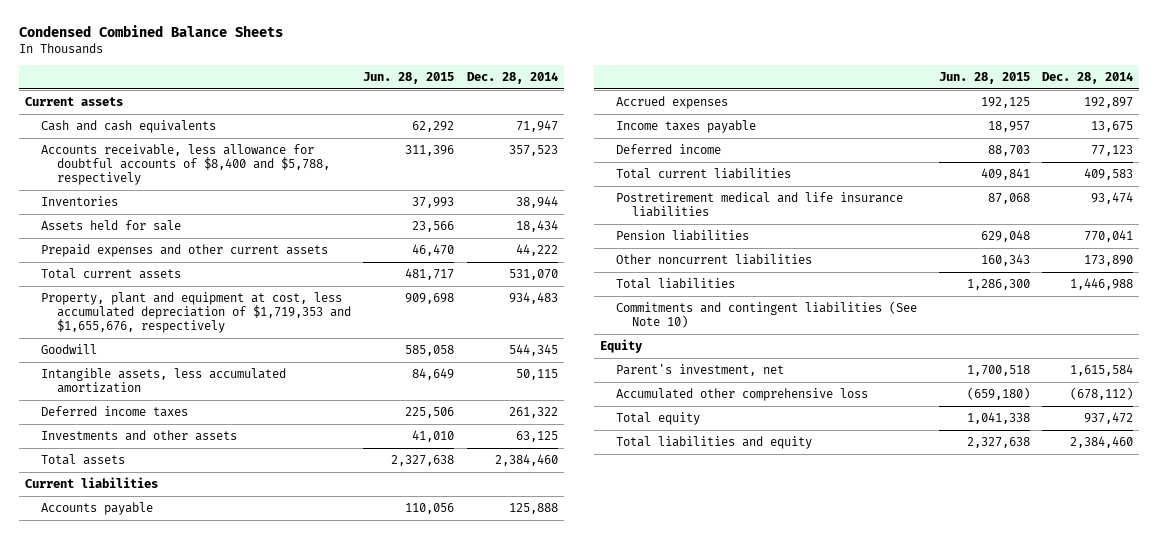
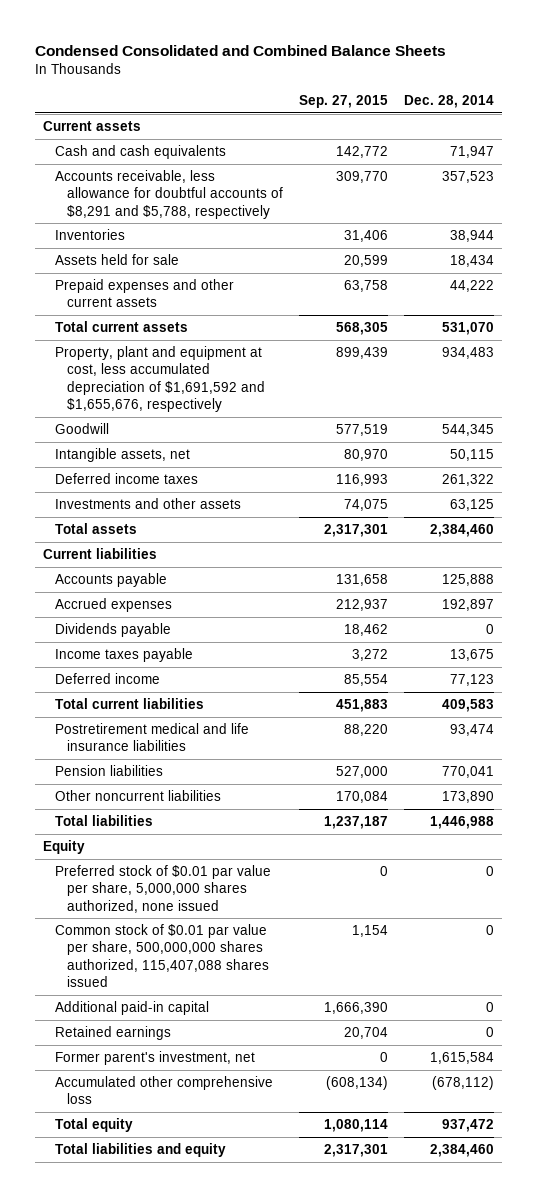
- Condensed Combined Balance Sheets
+ Condensed Consolidated and Combined Balance Sheets
- | Jun. 28, 2015 | Dec. 28, 2014
+ | Sep. 27, 2015 | Dec. 28, 2014
- Accounts receivable, less allowance for doubtful accounts of $8,400 and $5,788, respectively | 311,396 | 357,523
+ Accounts receivable, less allowance for doubtful accounts of $8,291 and $5,788, respectively | 309,770 | 357,523
- Property, plant and equipment at cost, less accumulated depreciation of $1,719,353 and $1,655,676, respectively | 909,698 | 934,483
+ Property, plant and equipment at cost, less accumulated depreciation of $1,691,592 and $1,655,676, respectively | 899,439 | 934,483
- Intangible assets, less accumulated amortization | 84,649 | 50,115
+ Intangible assets, net | 80,970 | 50,115
+ Dividends payable | 18,462 | 0
- Commitments and contingent liabilities (See Note 10)
- Parent's investment, net | 1,700,518 | 1,615,584
+ Preferred stock of $0.01 par value per share, 5,000,000 shares authorized, none issued | 0 | 0
+ Common stock of $0.01 par value per share, 500,000,000 shares authorized, 115,407,088 shares issued | 1,154 | 0
+ Additional paid-in capital | 1,666,390 | 0
+ Retained earnings | 20,704 | 0
+ Former parent's investment, net | 0 | 1,615,584

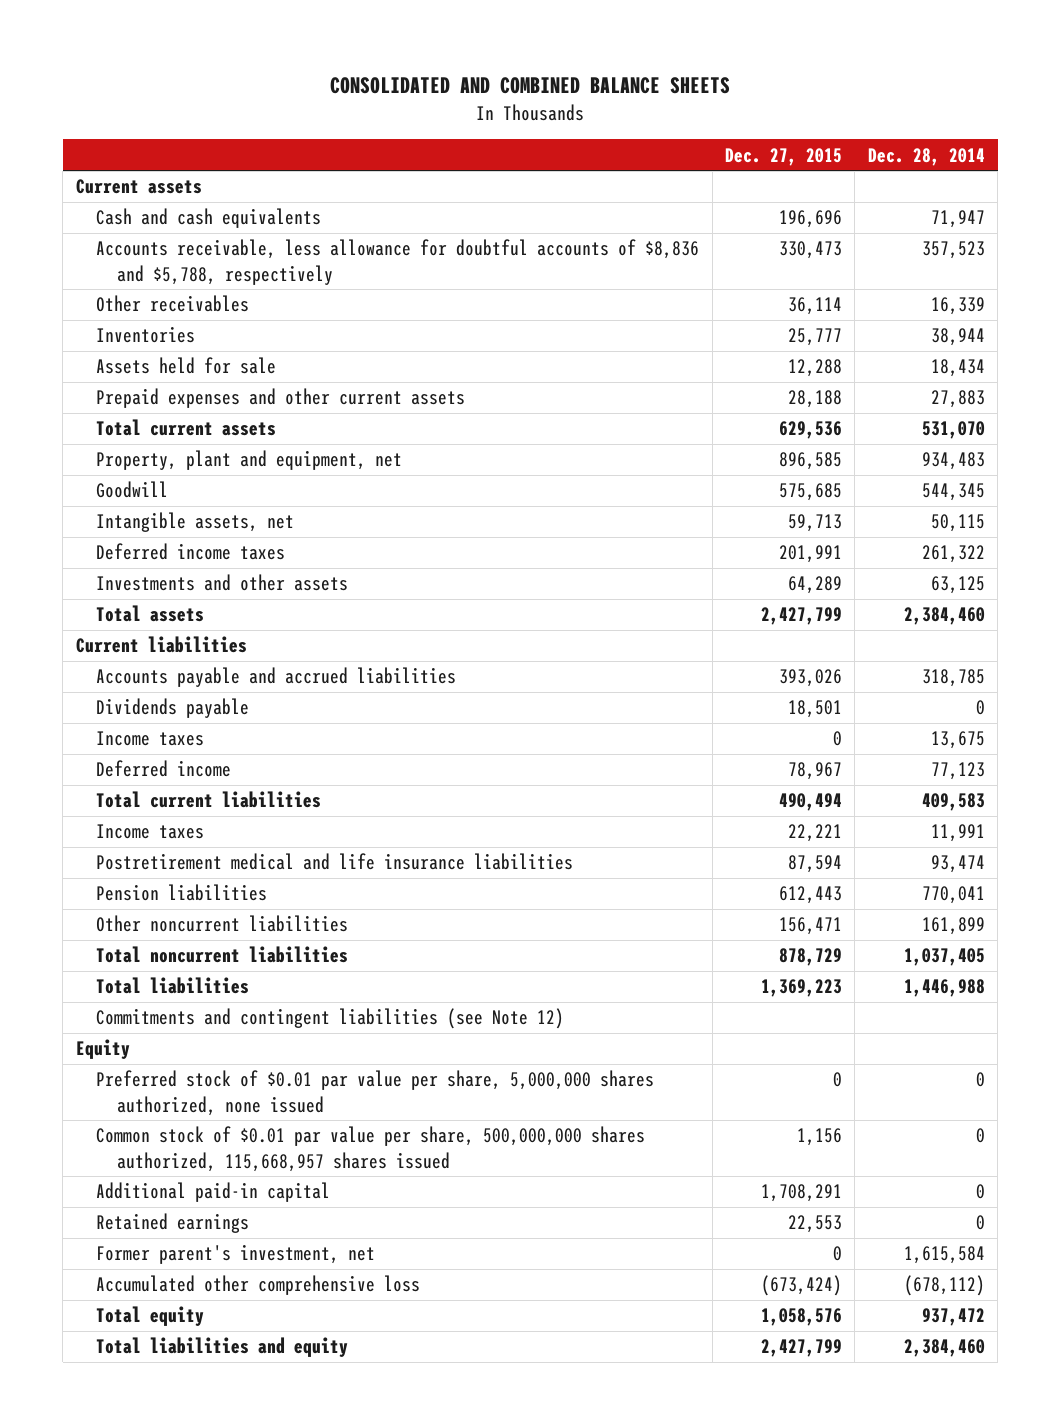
- Condensed Consolidated and Combined Balance Sheets
+ CONSOLIDATED AND COMBINED BALANCE SHEETS
- | Sep. 27, 2015 | Dec. 28, 2014
+ | Dec. 27, 2015 | Dec. 28, 2014
- Accounts receivable, less allowance for doubtful accounts of $8,291 and $5,788, respectively | 309,770 | 357,523
+ Accounts receivable, less allowance for doubtful accounts of $8,836 and $5,788, respectively | 330,473 | 357,523
+ Other receivables | 36,114 | 16,339
- Prepaid expenses and other current assets | 63,758 | 44,222
+ Prepaid expenses and other current assets | 28,188 | 27,883
- Property, plant and equipment at cost, less accumulated depreciation of $1,691,592 and $1,655,676, respectively | 899,439 | 934,483
+ Property, plant and equipment, net | 896,585 | 934,483
- Accounts payable | 131,658 | 125,888
- Accrued expenses | 212,937 | 192,897
+ Accounts payable and accrued liabilities | 393,026 | 318,785
- Income taxes payable | 3,272 | 13,675
+ Income taxes | 0 | 13,675
+ Income taxes | 22,221 | 11,991
- Other noncurrent liabilities | 170,084 | 173,890
+ Other noncurrent liabilities | 156,471 | 161,899
+ Total noncurrent liabilities | 878,729 | 1,037,405
+ Commitments and contingent liabilities (see Note 12)
- Common stock of $0.01 par value per share, 500,000,000 shares authorized, 115,407,088 shares issued | 1,154 | 0
+ Common stock of $0.01 par value per share, 500,000,000 shares authorized, 115,668,957 shares issued | 1,156 | 0

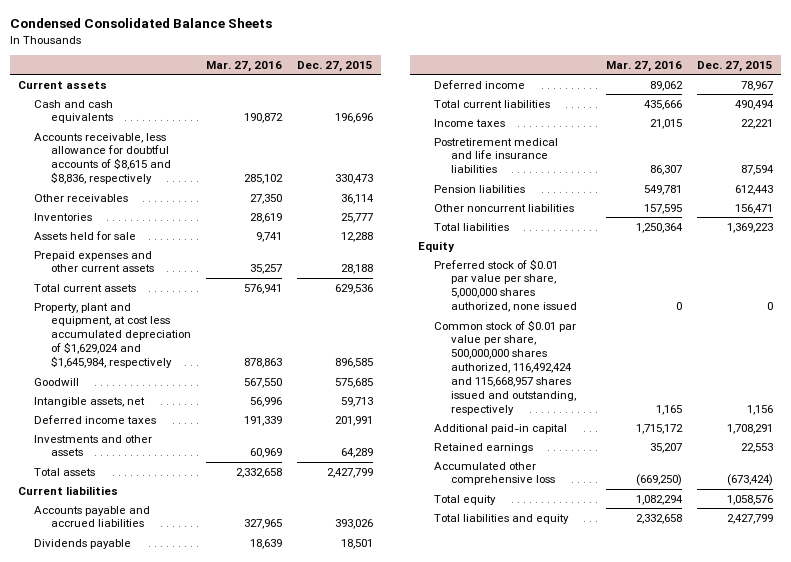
- CONSOLIDATED AND COMBINED BALANCE SHEETS
+ Condensed Consolidated Balance Sheets
- | Dec. 27, 2015 | Dec. 28, 2014
+ | Mar. 27, 2016 | Dec. 27, 2015
- Accounts receivable, less allowance for doubtful accounts of $8,836 and $5,788, respectively | 330,473 | 357,523
+ Accounts receivable, less allowance for doubtful accounts of $8,615 and $8,836, respectively | 285,102 | 330,473
- Property, plant and equipment, net | 896,585 | 934,483
+ Property, plant and equipment, at cost less accumulated depreciation of $1,629,024 and $1,645,984, respectively | 878,863 | 896,585
- Income taxes | 0 | 13,675
- Total noncurrent liabilities | 878,729 | 1,037,405
- Commitments and contingent liabilities (see Note 12)
- Common stock of $0.01 par value per share, 500,000,000 shares authorized, 115,668,957 shares issued | 1,156 | 0
+ Common stock of $0.01 par value per share, 500,000,000 shares authorized, 116,492,424 and 115,668,957 shares issued and outstanding, respectively | 1,165 | 1,156
- Former parent's investment, net | 0 | 1,615,584

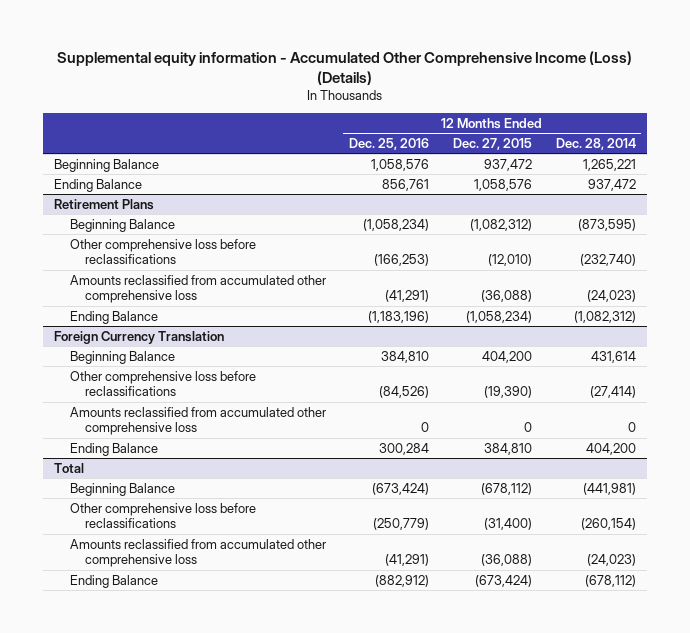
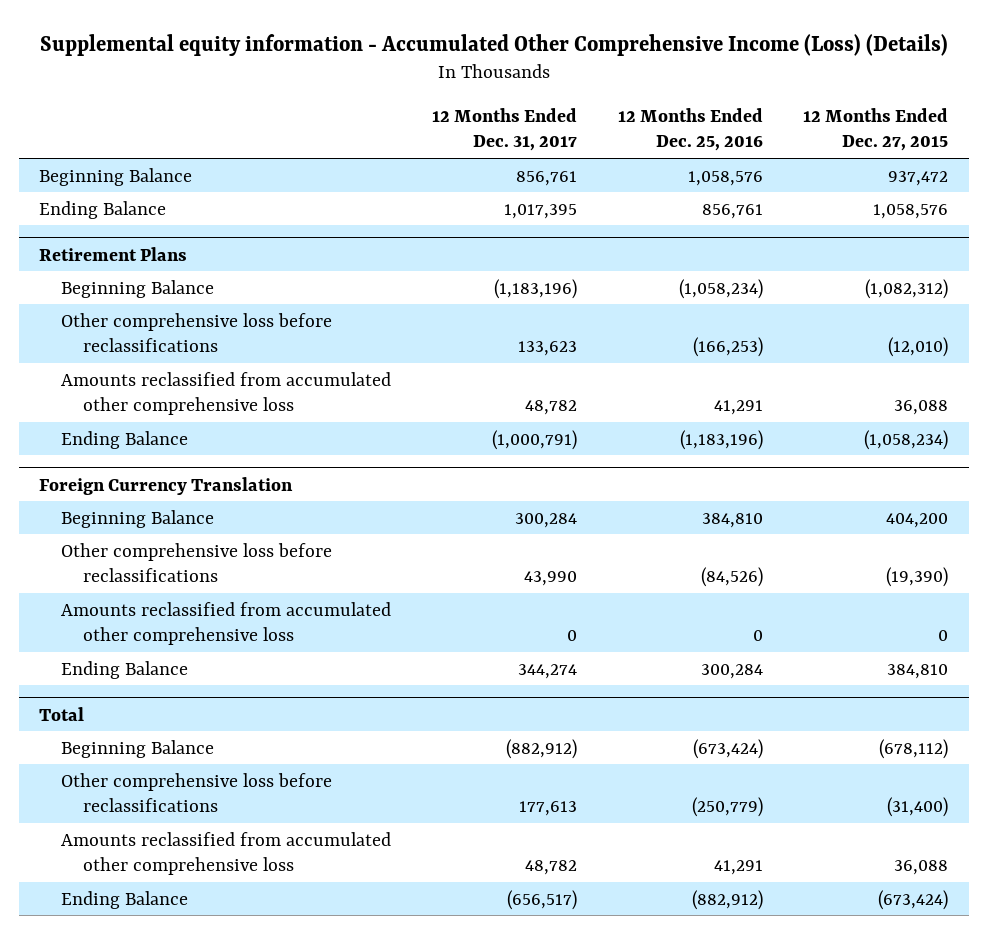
- | 12 Months Ended Dec. 25, 2016 | 12 Months Ended Dec. 27, 2015 | 12 Months Ended Dec. 28, 2014
+ | 12 Months Ended Dec. 31, 2017 | 12 Months Ended Dec. 25, 2016 | 12 Months Ended Dec. 27, 2015
@ Retirement Plans
- Amounts reclassified from accumulated other comprehensive loss | (41,291) | (36,088) | (24,023)
+ Amounts reclassified from accumulated other comprehensive loss | 48,782 | 41,291 | 36,088
@ Total
- Amounts reclassified from accumulated other comprehensive loss | (41,291) | (36,088) | (24,023)
+ Amounts reclassified from accumulated other comprehensive loss | 48,782 | 41,291 | 36,088

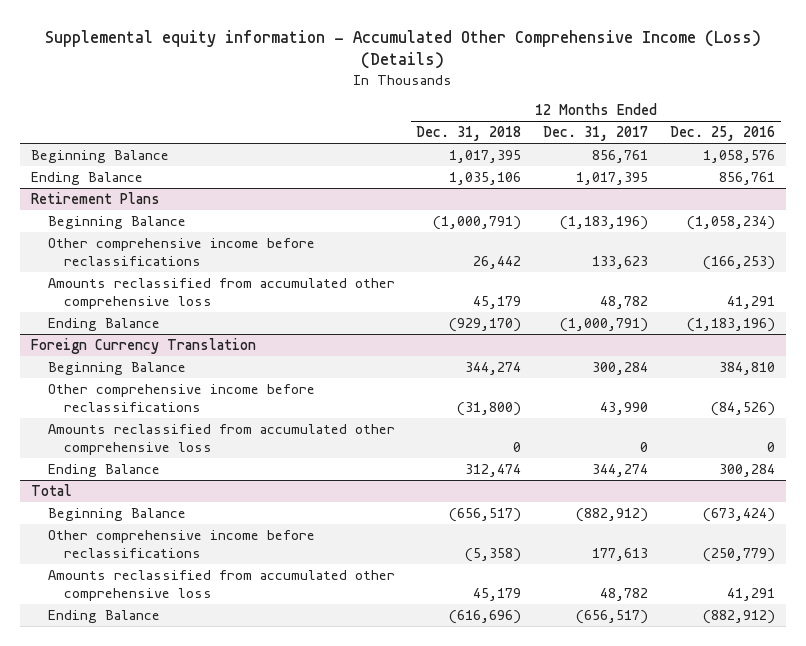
- | 12 Months Ended Dec. 31, 2017 | 12 Months Ended Dec. 25, 2016 | 12 Months Ended Dec. 27, 2015
+ | 12 Months Ended Dec. 31, 2018 | 12 Months Ended Dec. 31, 2017 | 12 Months Ended Dec. 25, 2016
@ Retirement Plans
- Other comprehensive loss before reclassifications | 133,623 | (166,253) | (12,010)
+ Other comprehensive income before reclassifications | 26,442 | 133,623 | (166,253)
@ Foreign Currency Translation
- Other comprehensive loss before reclassifications | 43,990 | (84,526) | (19,390)
+ Other comprehensive income before reclassifications | (31,800) | 43,990 | (84,526)
@ Total
- Other comprehensive loss before reclassifications | 177,613 | (250,779) | (31,400)
+ Other comprehensive income before reclassifications | (5,358) | 177,613 | (250,779)

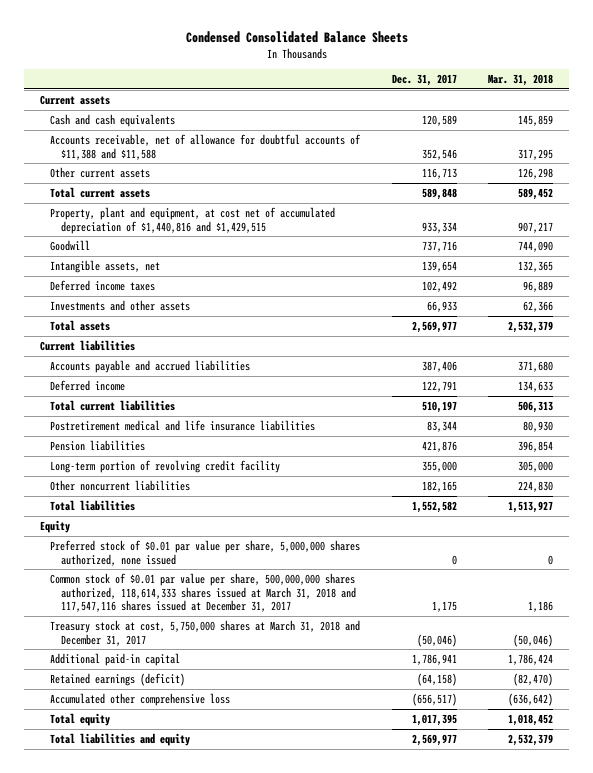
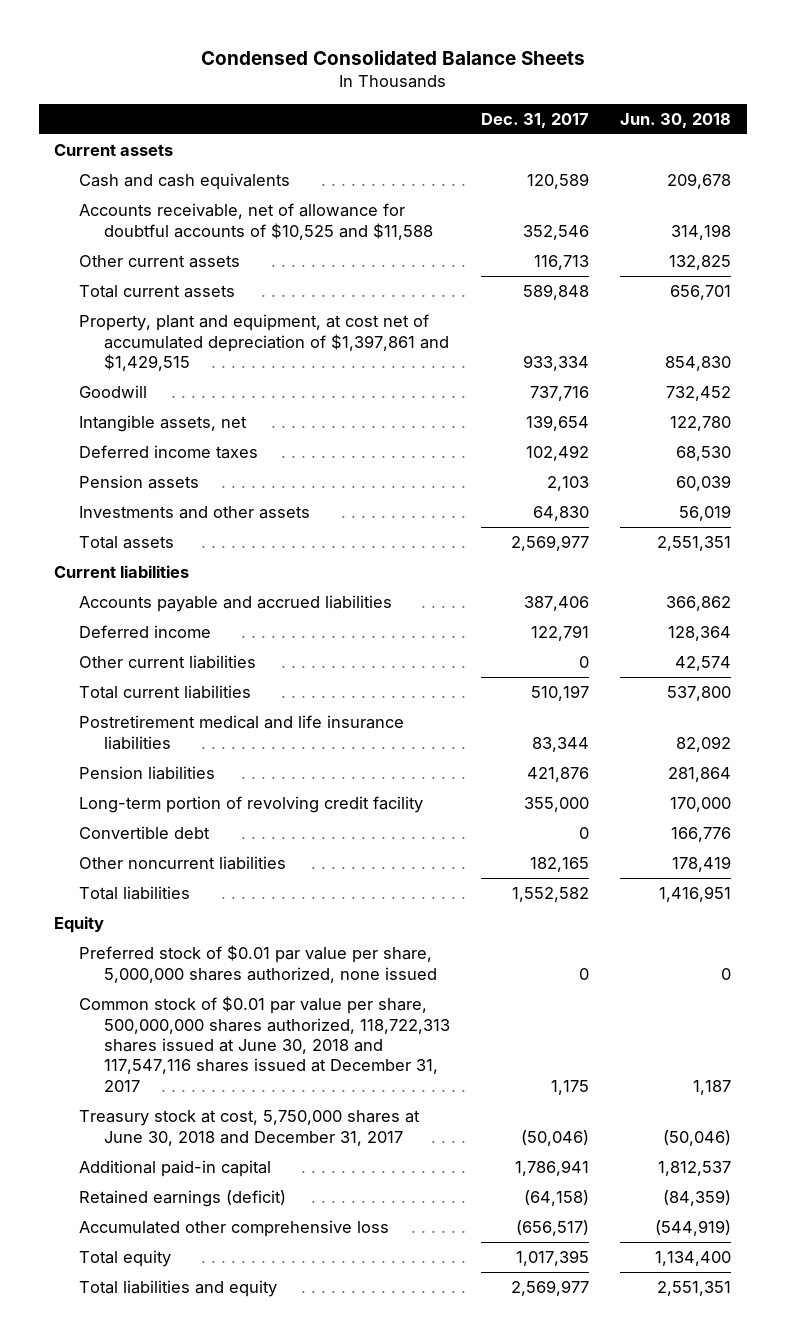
- | Dec. 31, 2017 | Mar. 31, 2018
+ | Dec. 31, 2017 | Jun. 30, 2018
- Accounts receivable, net of allowance for doubtful accounts of $11,388 and $11,588 | 352,546 | 317,295
+ Accounts receivable, net of allowance for doubtful accounts of $10,525 and $11,588 | 352,546 | 314,198
- Property, plant and equipment, at cost net of accumulated depreciation of $1,440,816 and $1,429,515 | 933,334 | 907,217
+ Property, plant and equipment, at cost net of accumulated depreciation of $1,397,861 and $1,429,515 | 933,334 | 854,830
- Investments and other assets | 66,933 | 62,366
+ Pension assets | 2,103 | 60,039
+ Investments and other assets | 64,830 | 56,019
+ Other current liabilities | 0 | 42,574
+ Convertible debt | 0 | 166,776
- Common stock of $0.01 par value per share, 500,000,000 shares authorized, 118,614,333 shares issued at March 31, 2018 and 117,547,116 shares issued at December 31, 2017 | 1,175 | 1,186
- Treasury stock at cost, 5,750,000 shares at March 31, 2018 and December 31, 2017 | (50,046) | (50,046)
+ Common stock of $0.01 par value per share, 500,000,000 shares authorized, 118,722,313 shares issued at June 30, 2018 and 117,547,116 shares issued at December 31, 2017 | 1,175 | 1,187
+ Treasury stock at cost, 5,750,000 shares at June 30, 2018 and December 31, 2017 | (50,046) | (50,046)

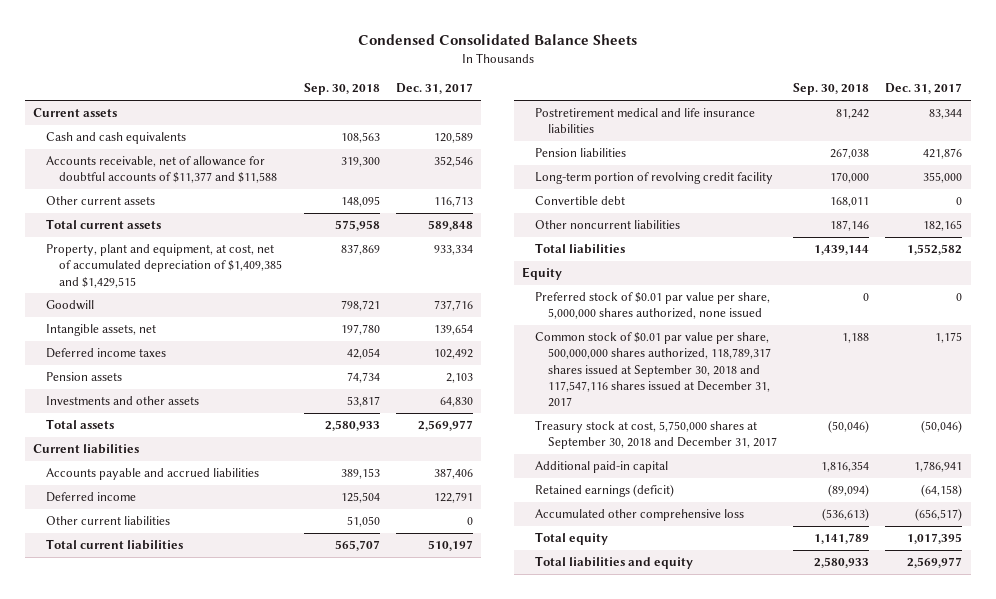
- | Dec. 31, 2017 | Jun. 30, 2018
+ | Sep. 30, 2018 | Dec. 31, 2017
- Accounts receivable, net of allowance for doubtful accounts of $10,525 and $11,588 | 352,546 | 314,198
+ Accounts receivable, net of allowance for doubtful accounts of $11,377 and $11,588 | 319,300 | 352,546
- Property, plant and equipment, at cost net of accumulated depreciation of $1,397,861 and $1,429,515 | 933,334 | 854,830
+ Property, plant and equipment, at cost, net of accumulated depreciation of $1,409,385 and $1,429,515 | 837,869 | 933,334
- Common stock of $0.01 par value per share, 500,000,000 shares authorized, 118,722,313 shares issued at June 30, 2018 and 117,547,116 shares issued at December 31, 2017 | 1,175 | 1,187
- Treasury stock at cost, 5,750,000 shares at June 30, 2018 and December 31, 2017 | (50,046) | (50,046)
+ Common stock of $0.01 par value per share, 500,000,000 shares authorized, 118,789,317 shares issued at September 30, 2018 and 117,547,116 shares issued at December 31, 2017 | 1,188 | 1,175
+ Treasury stock at cost, 5,750,000 shares at September 30, 2018 and December 31, 2017 | (50,046) | (50,046)

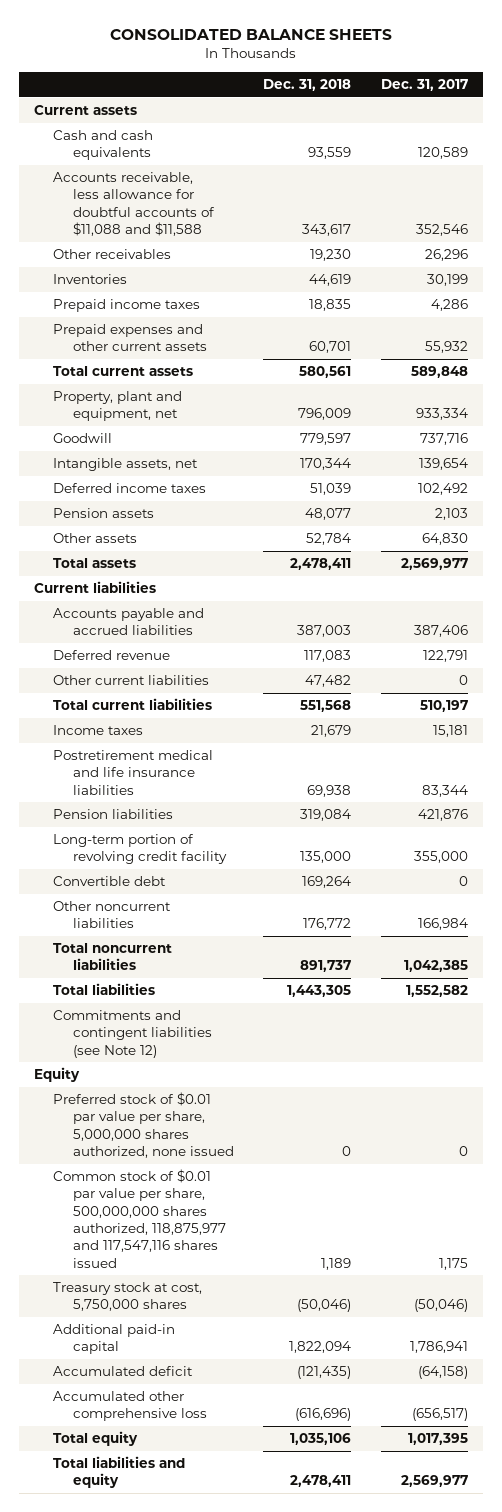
- Condensed Consolidated Balance Sheets
+ CONSOLIDATED BALANCE SHEETS
- | Sep. 30, 2018 | Dec. 31, 2017
+ | Dec. 31, 2018 | Dec. 31, 2017
- Accounts receivable, net of allowance for doubtful accounts of $11,377 and $11,588 | 319,300 | 352,546
- Other current assets | 148,095 | 116,713
+ Accounts receivable, less allowance for doubtful accounts of $11,088 and $11,588 | 343,617 | 352,546
+ Other receivables | 19,230 | 26,296
+ Inventories | 44,619 | 30,199
+ Prepaid income taxes | 18,835 | 4,286
+ Prepaid expenses and other current assets | 60,701 | 55,932
- Property, plant and equipment, at cost, net of accumulated depreciation of $1,409,385 and $1,429,515 | 837,869 | 933,334
+ Property, plant and equipment, net | 796,009 | 933,334
- Investments and other assets | 53,817 | 64,830
+ Other assets | 52,784 | 64,830
- Deferred income | 125,504 | 122,791
+ Deferred revenue | 117,083 | 122,791
+ Income taxes | 21,679 | 15,181
- Other noncurrent liabilities | 187,146 | 182,165
+ Other noncurrent liabilities | 176,772 | 166,984
+ Total noncurrent liabilities | 891,737 | 1,042,385
+ Commitments and contingent liabilities (see Note 12)
- Common stock of $0.01 par value per share, 500,000,000 shares authorized, 118,789,317 shares issued at September 30, 2018 and 117,547,116 shares issued at December 31, 2017 | 1,188 | 1,175
- Treasury stock at cost, 5,750,000 shares at September 30, 2018 and December 31, 2017 | (50,046) | (50,046)
+ Common stock of $0.01 par value per share, 500,000,000 shares authorized, 118,875,977 and 117,547,116 shares issued | 1,189 | 1,175
+ Treasury stock at cost, 5,750,000 shares | (50,046) | (50,046)
- Retained earnings (deficit) | (89,094) | (64,158)
+ Accumulated deficit | (121,435) | (64,158)

